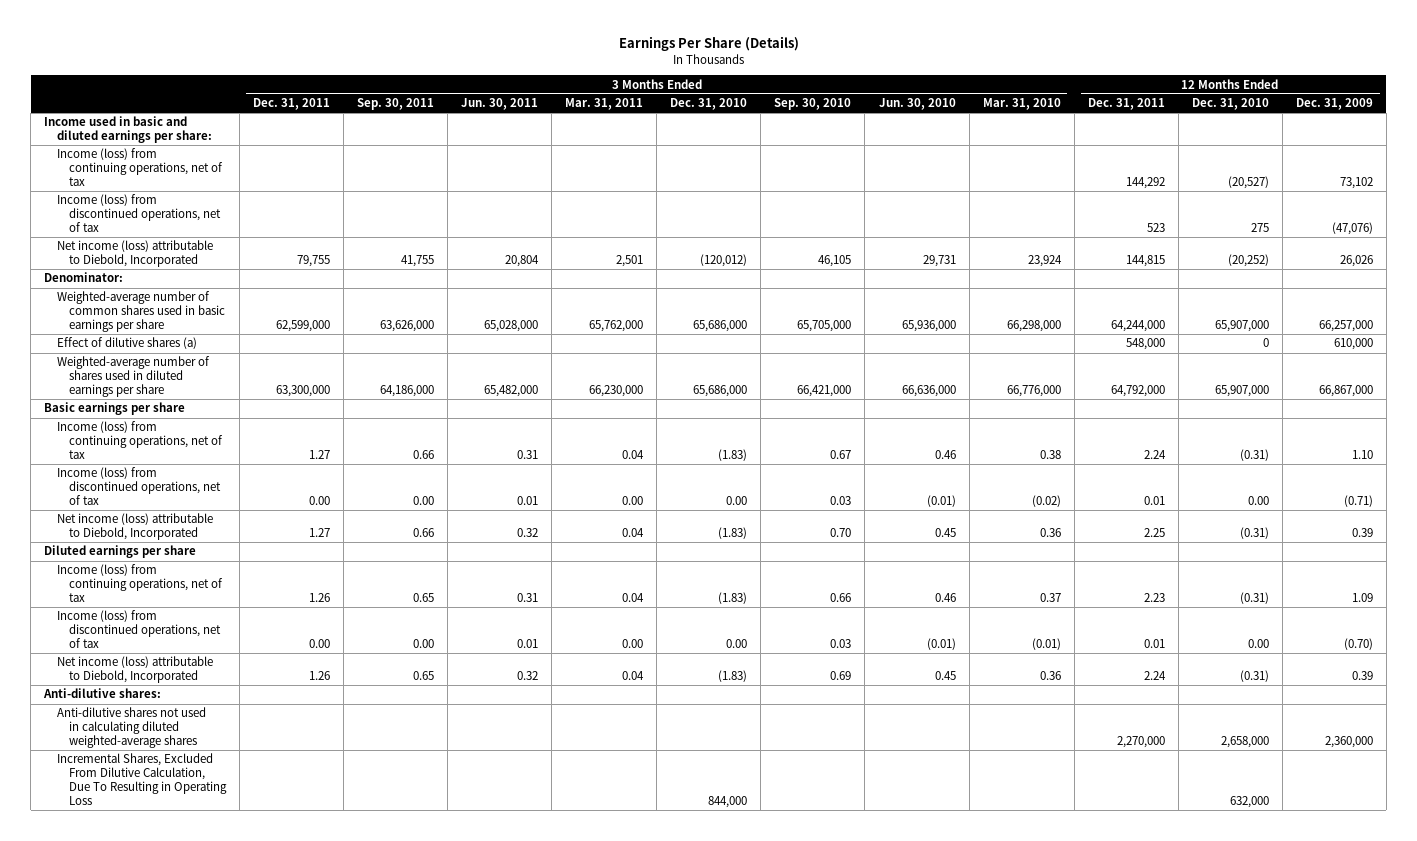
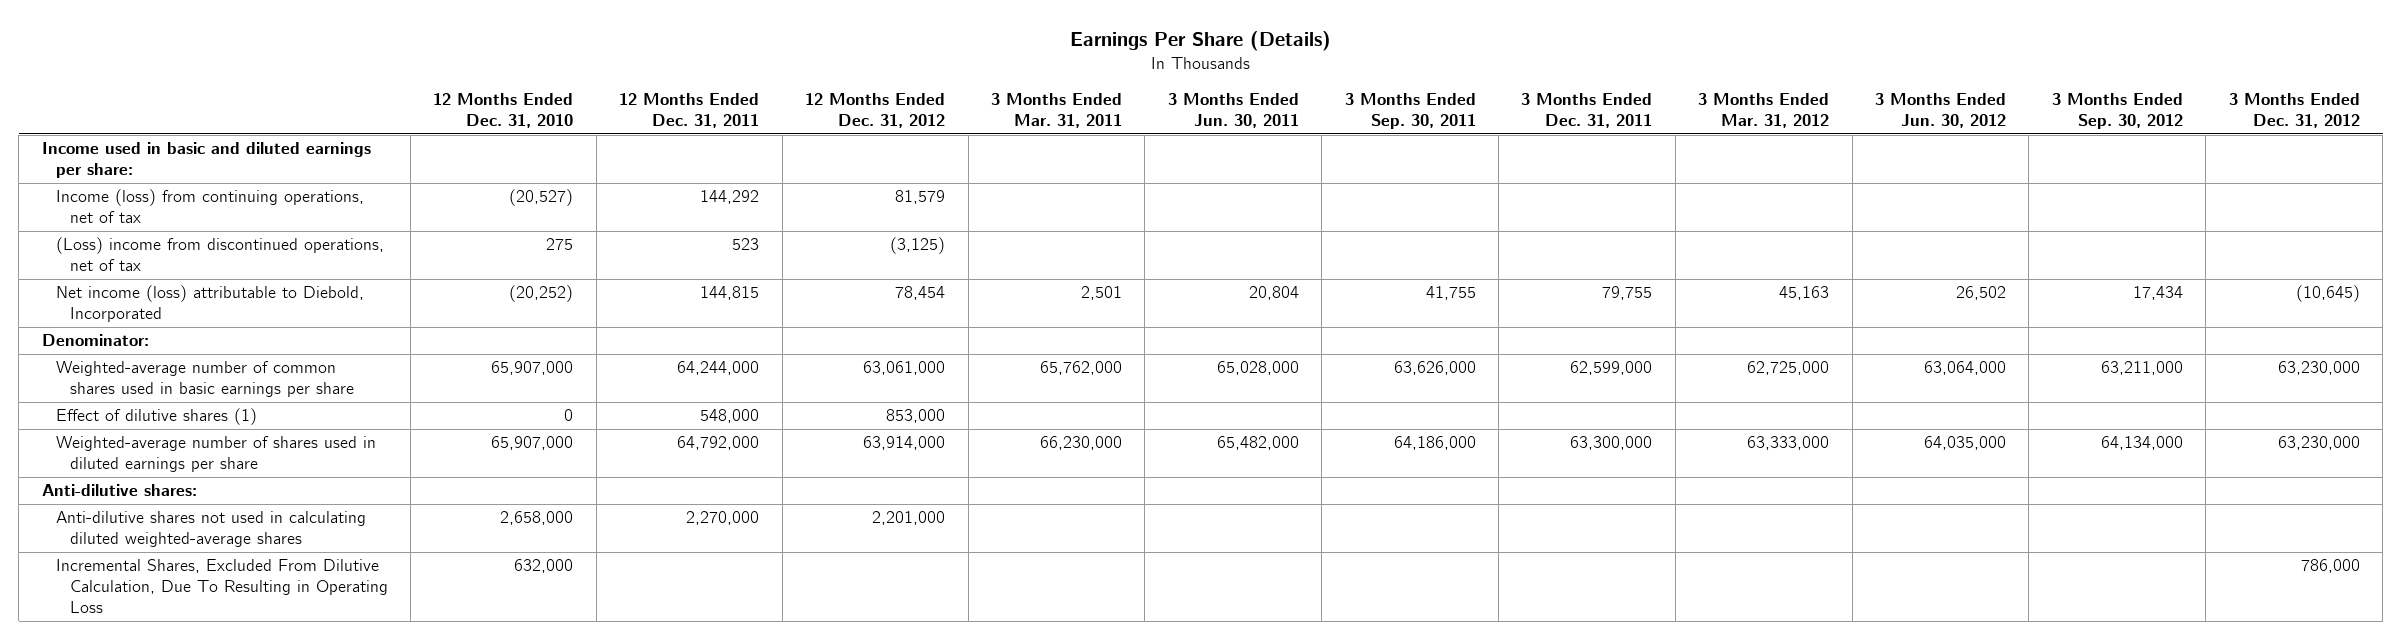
- | 3 Months Ended Dec. 31, 2011 | 3 Months Ended Sep. 30, 2011 | 3 Months Ended Jun. 30, 2011 | 3 Months Ended Mar. 31, 2011 | 3 Months Ended Dec. 31, 2010 | 3 Months Ended Sep. 30, 2010 | 3 Months Ended Jun. 30, 2010 | 3 Months Ended Mar. 31, 2010 | 12 Months Ended Dec. 31, 2011 | 12 Months Ended Dec. 31, 2010 | 12 Months Ended Dec. 31, 2009
+ | 12 Months Ended Dec. 31, 2010 | 12 Months Ended Dec. 31, 2011 | 12 Months Ended Dec. 31, 2012 | 3 Months Ended Mar. 31, 2011 | 3 Months Ended Jun. 30, 2011 | 3 Months Ended Sep. 30, 2011 | 3 Months Ended Dec. 31, 2011 | 3 Months Ended Mar. 31, 2012 | 3 Months Ended Jun. 30, 2012 | 3 Months Ended Sep. 30, 2012 | 3 Months Ended Dec. 31, 2012
- Income (loss) from discontinued operations, net of tax | | | | | | | | | 523 | 275 | (47,076)
+ (Loss) income from discontinued operations, net of tax | 275 | 523 | (3,125) | | | | | | | |
- Effect of dilutive shares (a) | | | | | | | | | 548,000 | 0 | 610,000
+ Effect of dilutive shares (1) | 0 | 548,000 | 853,000 | | | | | | | |
- Basic earnings per share
- Income (loss) from continuing operations, net of tax | 1.27 | 0.66 | 0.31 | 0.04 | (1.83) | 0.67 | 0.46 | 0.38 | 2.24 | (0.31) | 1.10
- Income (loss) from discontinued operations, net of tax | 0.00 | 0.00 | 0.01 | 0.00 | 0.00 | 0.03 | (0.01) | (0.02) | 0.01 | 0.00 | (0.71)
- Net income (loss) attributable to Diebold, Incorporated | 1.27 | 0.66 | 0.32 | 0.04 | (1.83) | 0.70 | 0.45 | 0.36 | 2.25 | (0.31) | 0.39
- Diluted earnings per share
- Income (loss) from continuing operations, net of tax | 1.26 | 0.65 | 0.31 | 0.04 | (1.83) | 0.66 | 0.46 | 0.37 | 2.23 | (0.31) | 1.09
- Income (loss) from discontinued operations, net of tax | 0.00 | 0.00 | 0.01 | 0.00 | 0.00 | 0.03 | (0.01) | (0.01) | 0.01 | 0.00 | (0.70)
- Net income (loss) attributable to Diebold, Incorporated | 1.26 | 0.65 | 0.32 | 0.04 | (1.83) | 0.69 | 0.45 | 0.36 | 2.24 | (0.31) | 0.39

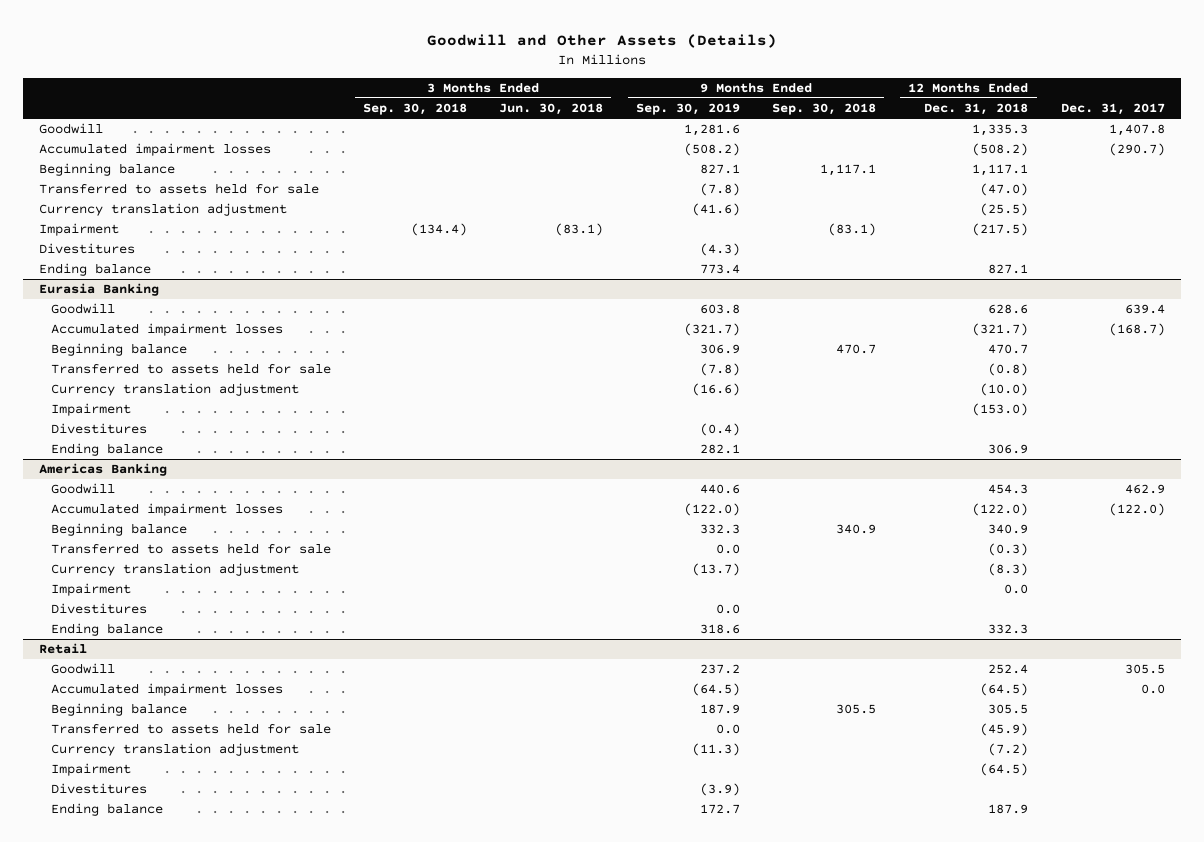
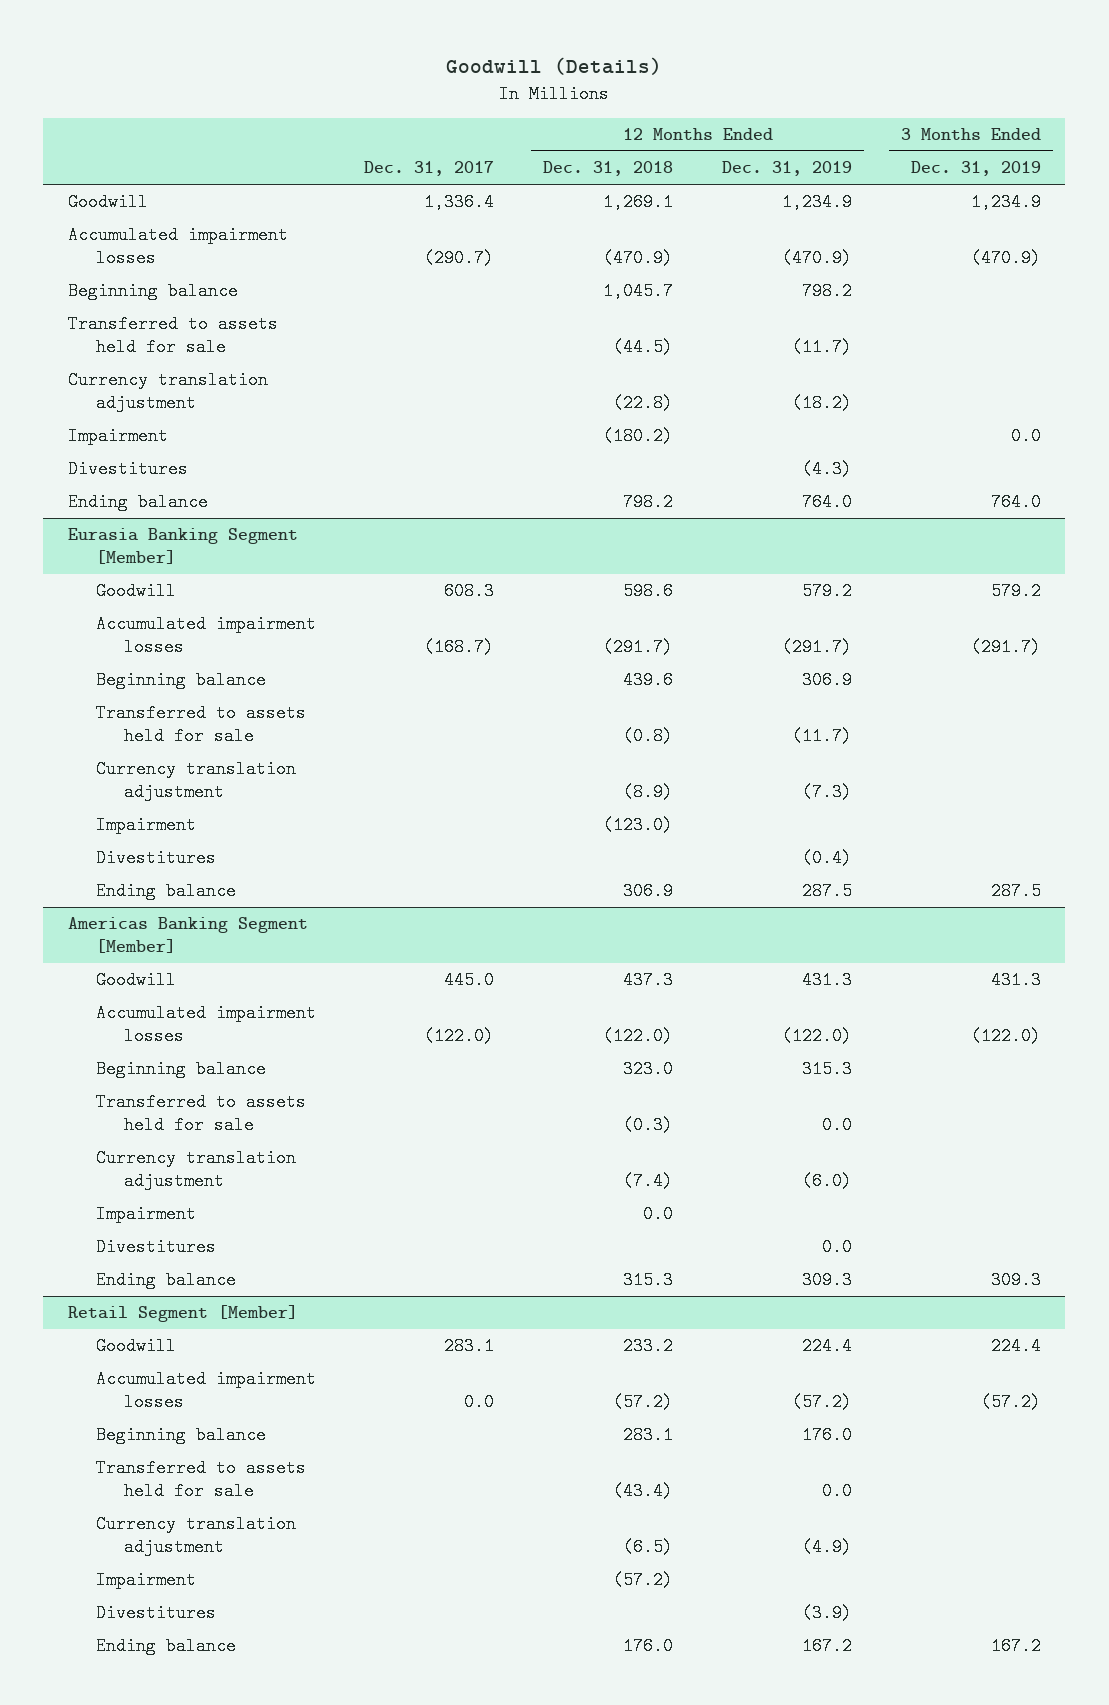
- Goodwill and Other Assets (Details)
+ Goodwill (Details)
- | 3 Months Ended Sep. 30, 2018 | 3 Months Ended Jun. 30, 2018 | 9 Months Ended Sep. 30, 2019 | 9 Months Ended Sep. 30, 2018 | 12 Months Ended Dec. 31, 2018 | Dec. 31, 2017
+ | Dec. 31, 2017 | 12 Months Ended Dec. 31, 2018 | 12 Months Ended Dec. 31, 2019 | 3 Months Ended Dec. 31, 2019
- Goodwill | | | 1,281.6 | | 1,335.3 | 1,407.8
- Accumulated impairment losses | | | (508.2) | | (508.2) | (290.7)
- Beginning balance | | | 827.1 | 1,117.1 | 1,117.1 |
- Transferred to assets held for sale | | | (7.8) | | (47.0) |
- Currency translation adjustment | | | (41.6) | | (25.5) |
- Impairment | (134.4) | (83.1) | | (83.1) | (217.5) |
+ Goodwill | 1,336.4 | 1,269.1 | 1,234.9 | 1,234.9
+ Accumulated impairment losses | (290.7) | (470.9) | (470.9) | (470.9)
+ Beginning balance | | 1,045.7 | 798.2 |
+ Transferred to assets held for sale | | (44.5) | (11.7) |
+ Currency translation adjustment | | (22.8) | (18.2) |
+ Impairment | | (180.2) | | 0.0
- Ending balance | | | 773.4 | | 827.1 |
- Eurasia Banking
- Goodwill | | | 603.8 | | 628.6 | 639.4
- Accumulated impairment losses | | | (321.7) | | (321.7) | (168.7)
- Beginning balance | | | 306.9 | 470.7 | 470.7 |
+ Ending balance | | 798.2 | 764.0 | 764.0
+ Eurasia Banking Segment [Member]
+ Goodwill | 608.3 | 598.6 | 579.2 | 579.2
+ Accumulated impairment losses | (168.7) | (291.7) | (291.7) | (291.7)
+ Beginning balance | | 439.6 | 306.9 |
- Currency translation adjustment | | | (16.6) | | (10.0) |
- Impairment | | | | | (153.0) |
+ Currency translation adjustment | | (8.9) | (7.3) |
+ Impairment | | (123.0) | |
- Americas Banking
- Goodwill | | | 440.6 | | 454.3 | 462.9
+ Americas Banking Segment [Member]
+ Goodwill | 445.0 | 437.3 | 431.3 | 431.3
- Beginning balance | | | 332.3 | 340.9 | 340.9 |
+ Beginning balance | | 323.0 | 315.3 |
- Currency translation adjustment | | | (13.7) | | (8.3) |
+ Currency translation adjustment | | (7.4) | (6.0) |
- Ending balance | | | 318.6 | | 332.3 |
- Retail
- Goodwill | | | 237.2 | | 252.4 | 305.5
- Accumulated impairment losses | | | (64.5) | | (64.5) | 0.0
- Beginning balance | | | 187.9 | 305.5 | 305.5 |
- Transferred to assets held for sale | | | 0.0 | | (45.9) |
- Currency translation adjustment | | | (11.3) | | (7.2) |
- Impairment | | | | | (64.5) |
+ Ending balance | | 315.3 | 309.3 | 309.3
+ Retail Segment [Member]
+ Goodwill | 283.1 | 233.2 | 224.4 | 224.4
+ Accumulated impairment losses | 0.0 | (57.2) | (57.2) | (57.2)
+ Beginning balance | | 283.1 | 176.0 |
+ Transferred to assets held for sale | | (43.4) | 0.0 |
+ Currency translation adjustment | | (6.5) | (4.9) |
+ Impairment | | (57.2) | |
- Ending balance | | | 172.7 | | 187.9 |
+ Ending balance | | 176.0 | 167.2 | 167.2

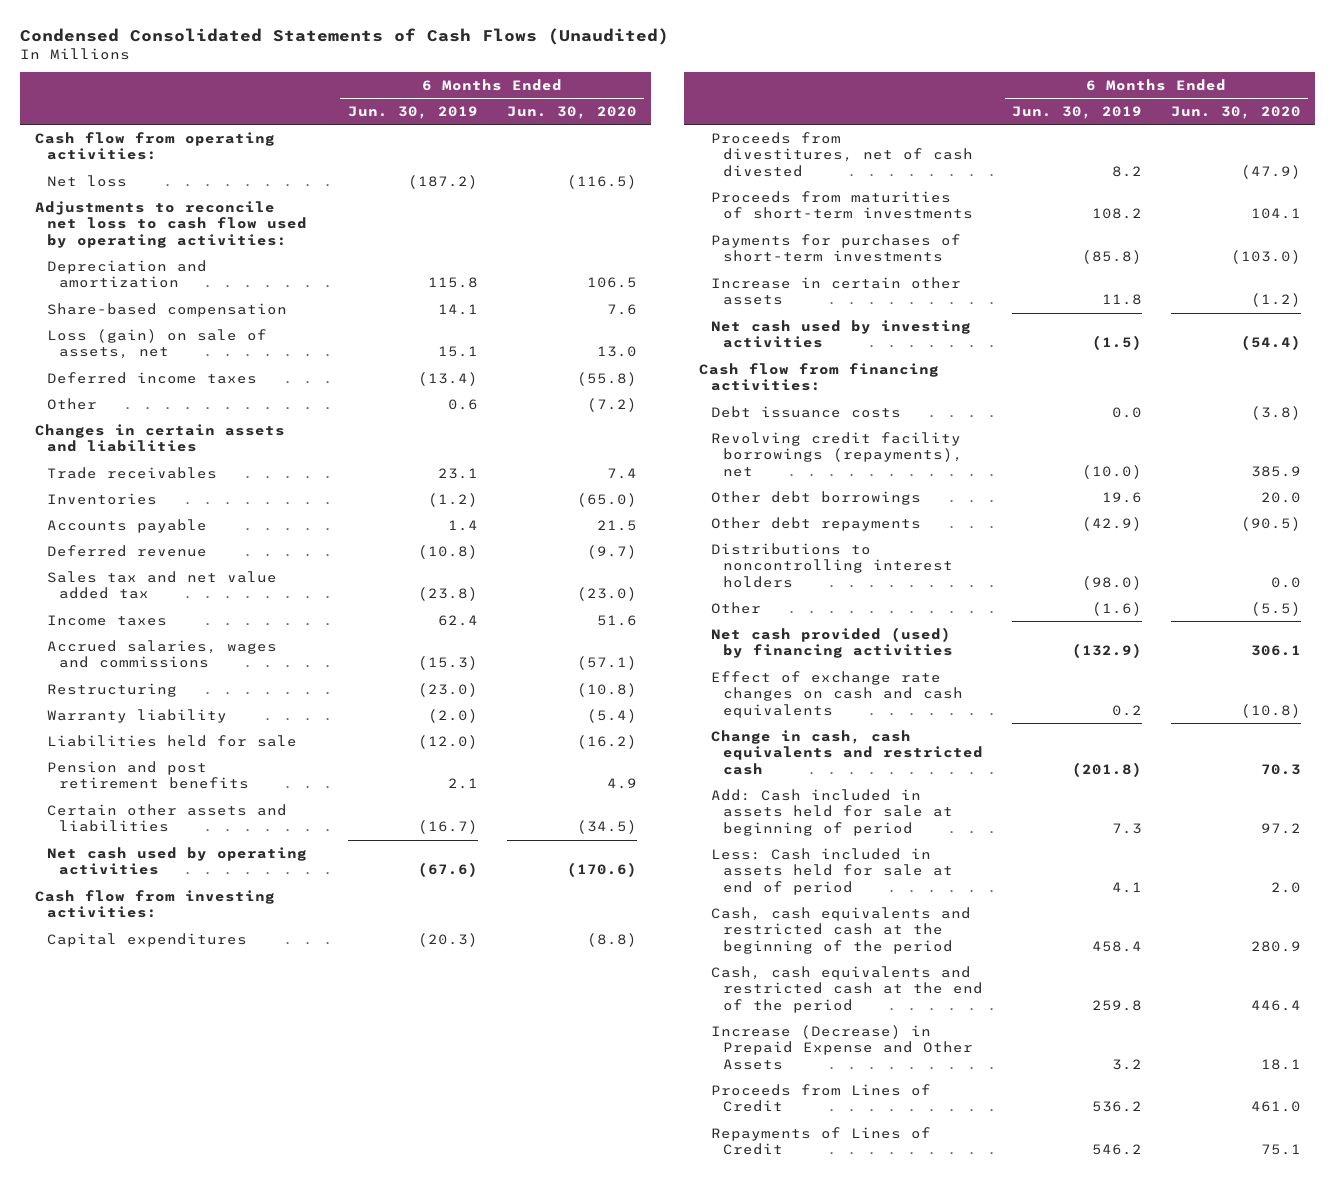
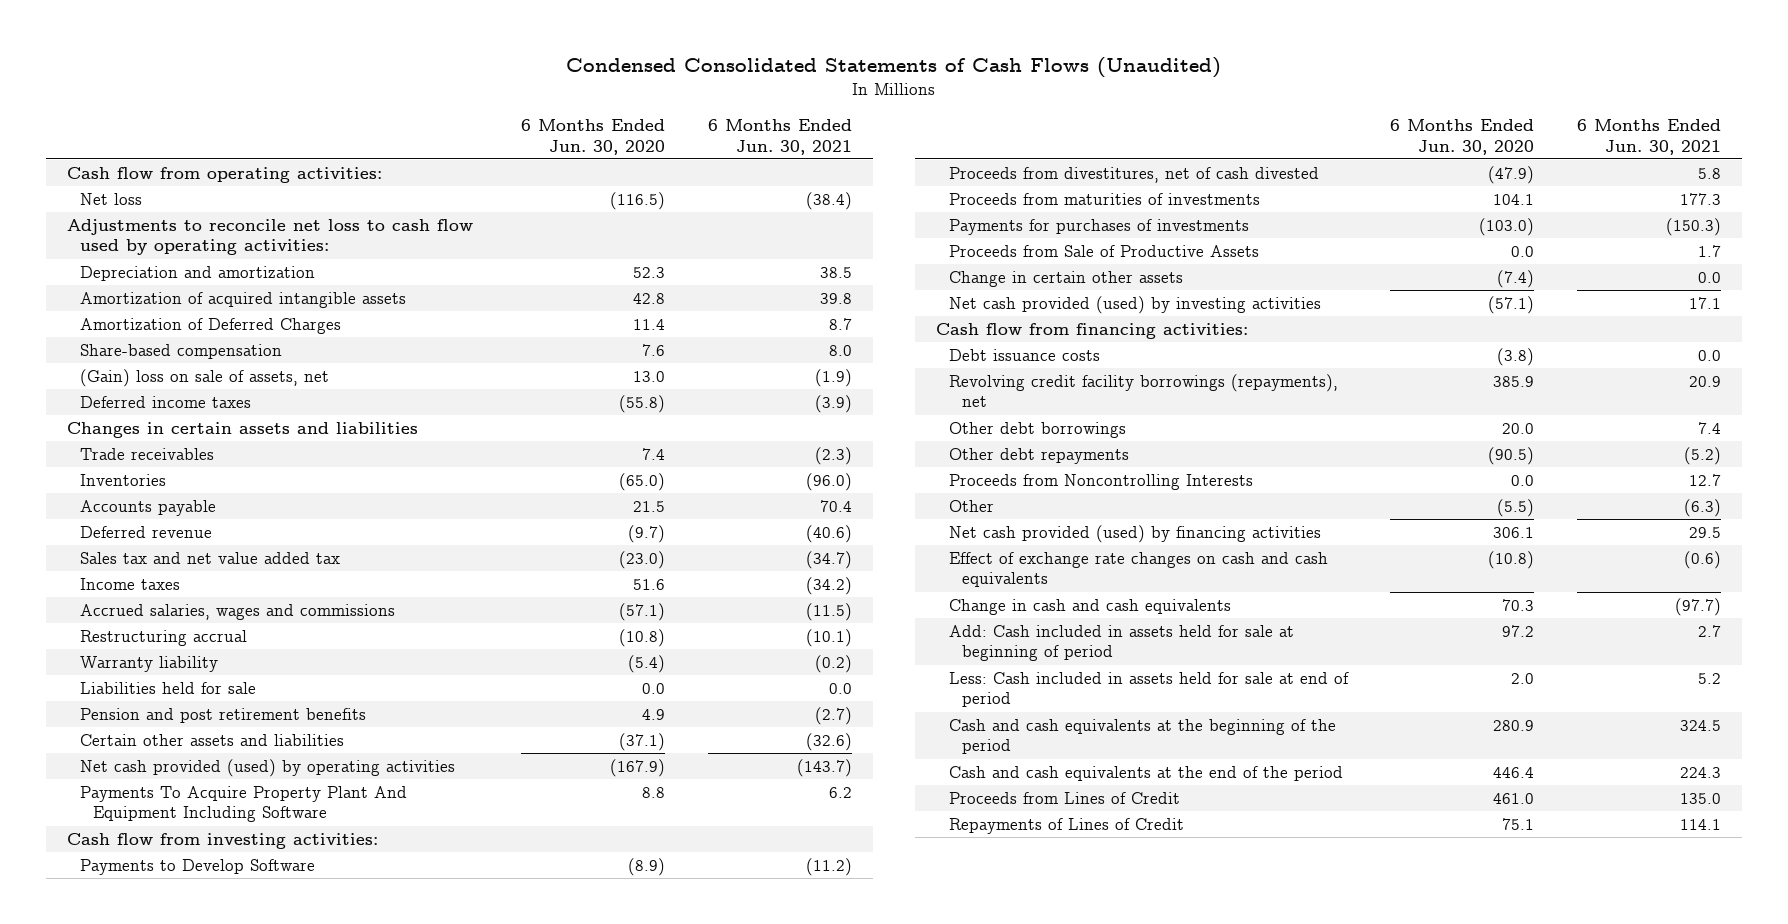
- | 6 Months Ended Jun. 30, 2019 | 6 Months Ended Jun. 30, 2020
+ | 6 Months Ended Jun. 30, 2020 | 6 Months Ended Jun. 30, 2021
- Depreciation and amortization | 115.8 | 106.5
+ Depreciation and amortization | 52.3 | 38.5
+ Amortization of acquired intangible assets | 42.8 | 39.8
+ Amortization of Deferred Charges | 11.4 | 8.7
- Loss (gain) on sale of assets, net | 15.1 | 13.0
+ (Gain) loss on sale of assets, net | 13.0 | (1.9)
- Other | 0.6 | (7.2)
- Restructuring | (23.0) | (10.8)
+ Restructuring accrual | (10.8) | (10.1)
- Liabilities held for sale | (12.0) | (16.2)
+ Liabilities held for sale | 0.0 | 0.0
- Certain other assets and liabilities | (16.7) | (34.5)
- Net cash used by operating activities | (67.6) | (170.6)
+ Certain other assets and liabilities | (37.1) | (32.6)
+ Net cash provided (used) by operating activities | (167.9) | (143.7)
+ Payments To Acquire Property Plant And Equipment Including Software | 8.8 | 6.2
- Capital expenditures | (20.3) | (8.8)
+ Payments to Develop Software | (8.9) | (11.2)
- Proceeds from maturities of short-term investments | 108.2 | 104.1
- Payments for purchases of short-term investments | (85.8) | (103.0)
- Increase in certain other assets | 11.8 | (1.2)
- Net cash used by investing activities | (1.5) | (54.4)
+ Proceeds from maturities of investments | 104.1 | 177.3
+ Payments for purchases of investments | (103.0) | (150.3)
+ Proceeds from Sale of Productive Assets | 0.0 | 1.7
+ Change in certain other assets | (7.4) | 0.0
+ Net cash provided (used) by investing activities | (57.1) | 17.1
- Distributions to noncontrolling interest holders | (98.0) | 0.0
+ Proceeds from Noncontrolling Interests | 0.0 | 12.7
- Change in cash, cash equivalents and restricted cash | (201.8) | 70.3
+ Change in cash and cash equivalents | 70.3 | (97.7)
- Cash, cash equivalents and restricted cash at the beginning of the period | 458.4 | 280.9
- Cash, cash equivalents and restricted cash at the end of the period | 259.8 | 446.4
- Increase (Decrease) in Prepaid Expense and Other Assets | 3.2 | 18.1
+ Cash and cash equivalents at the beginning of the period | 280.9 | 324.5
+ Cash and cash equivalents at the end of the period | 446.4 | 224.3

